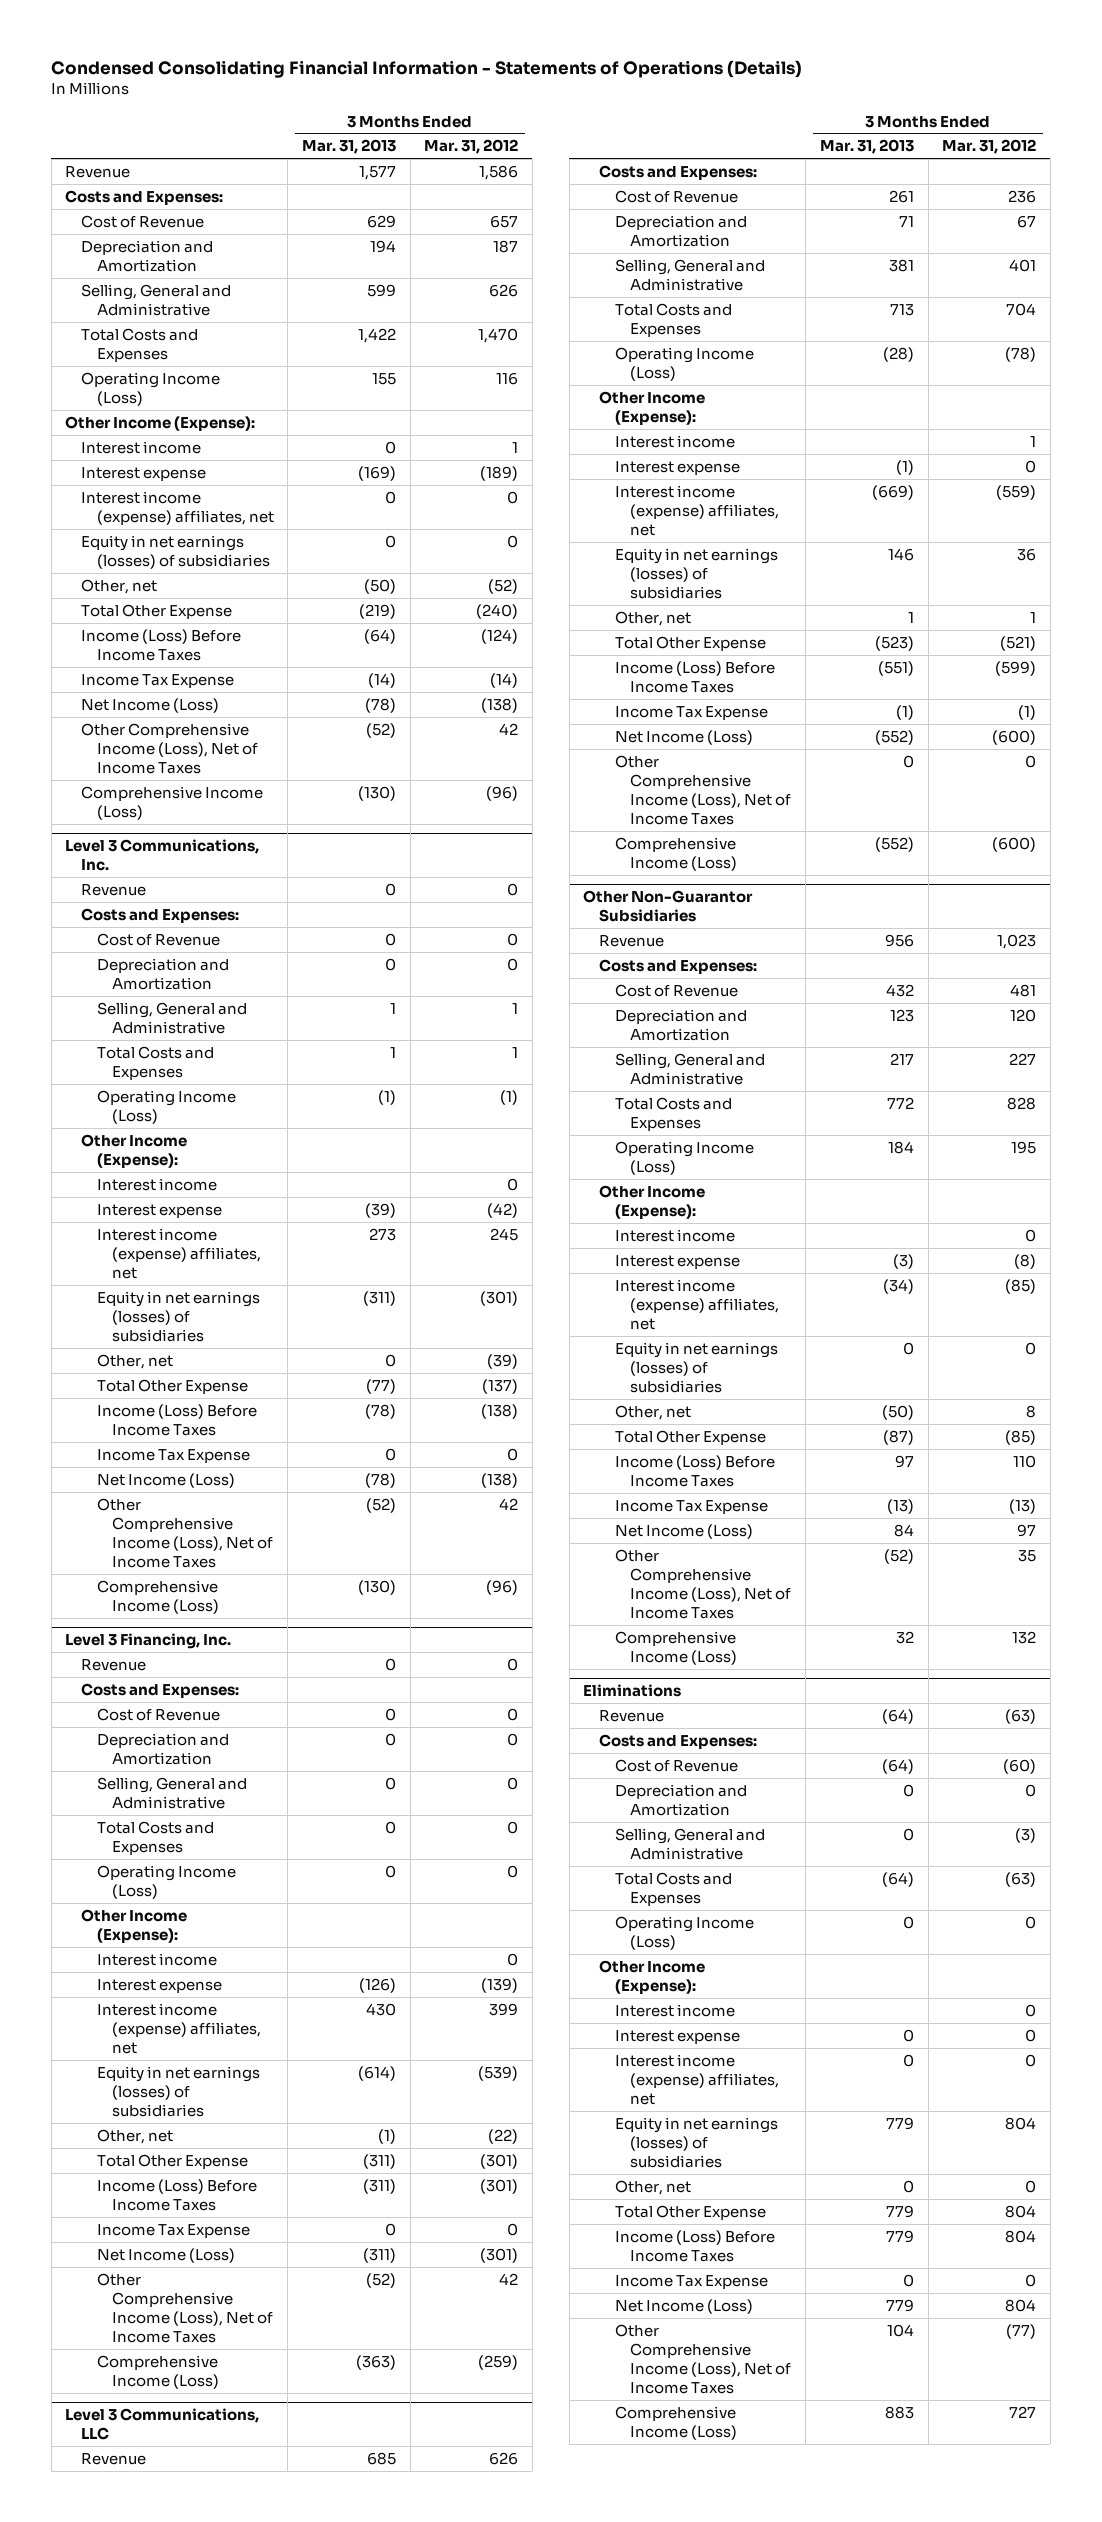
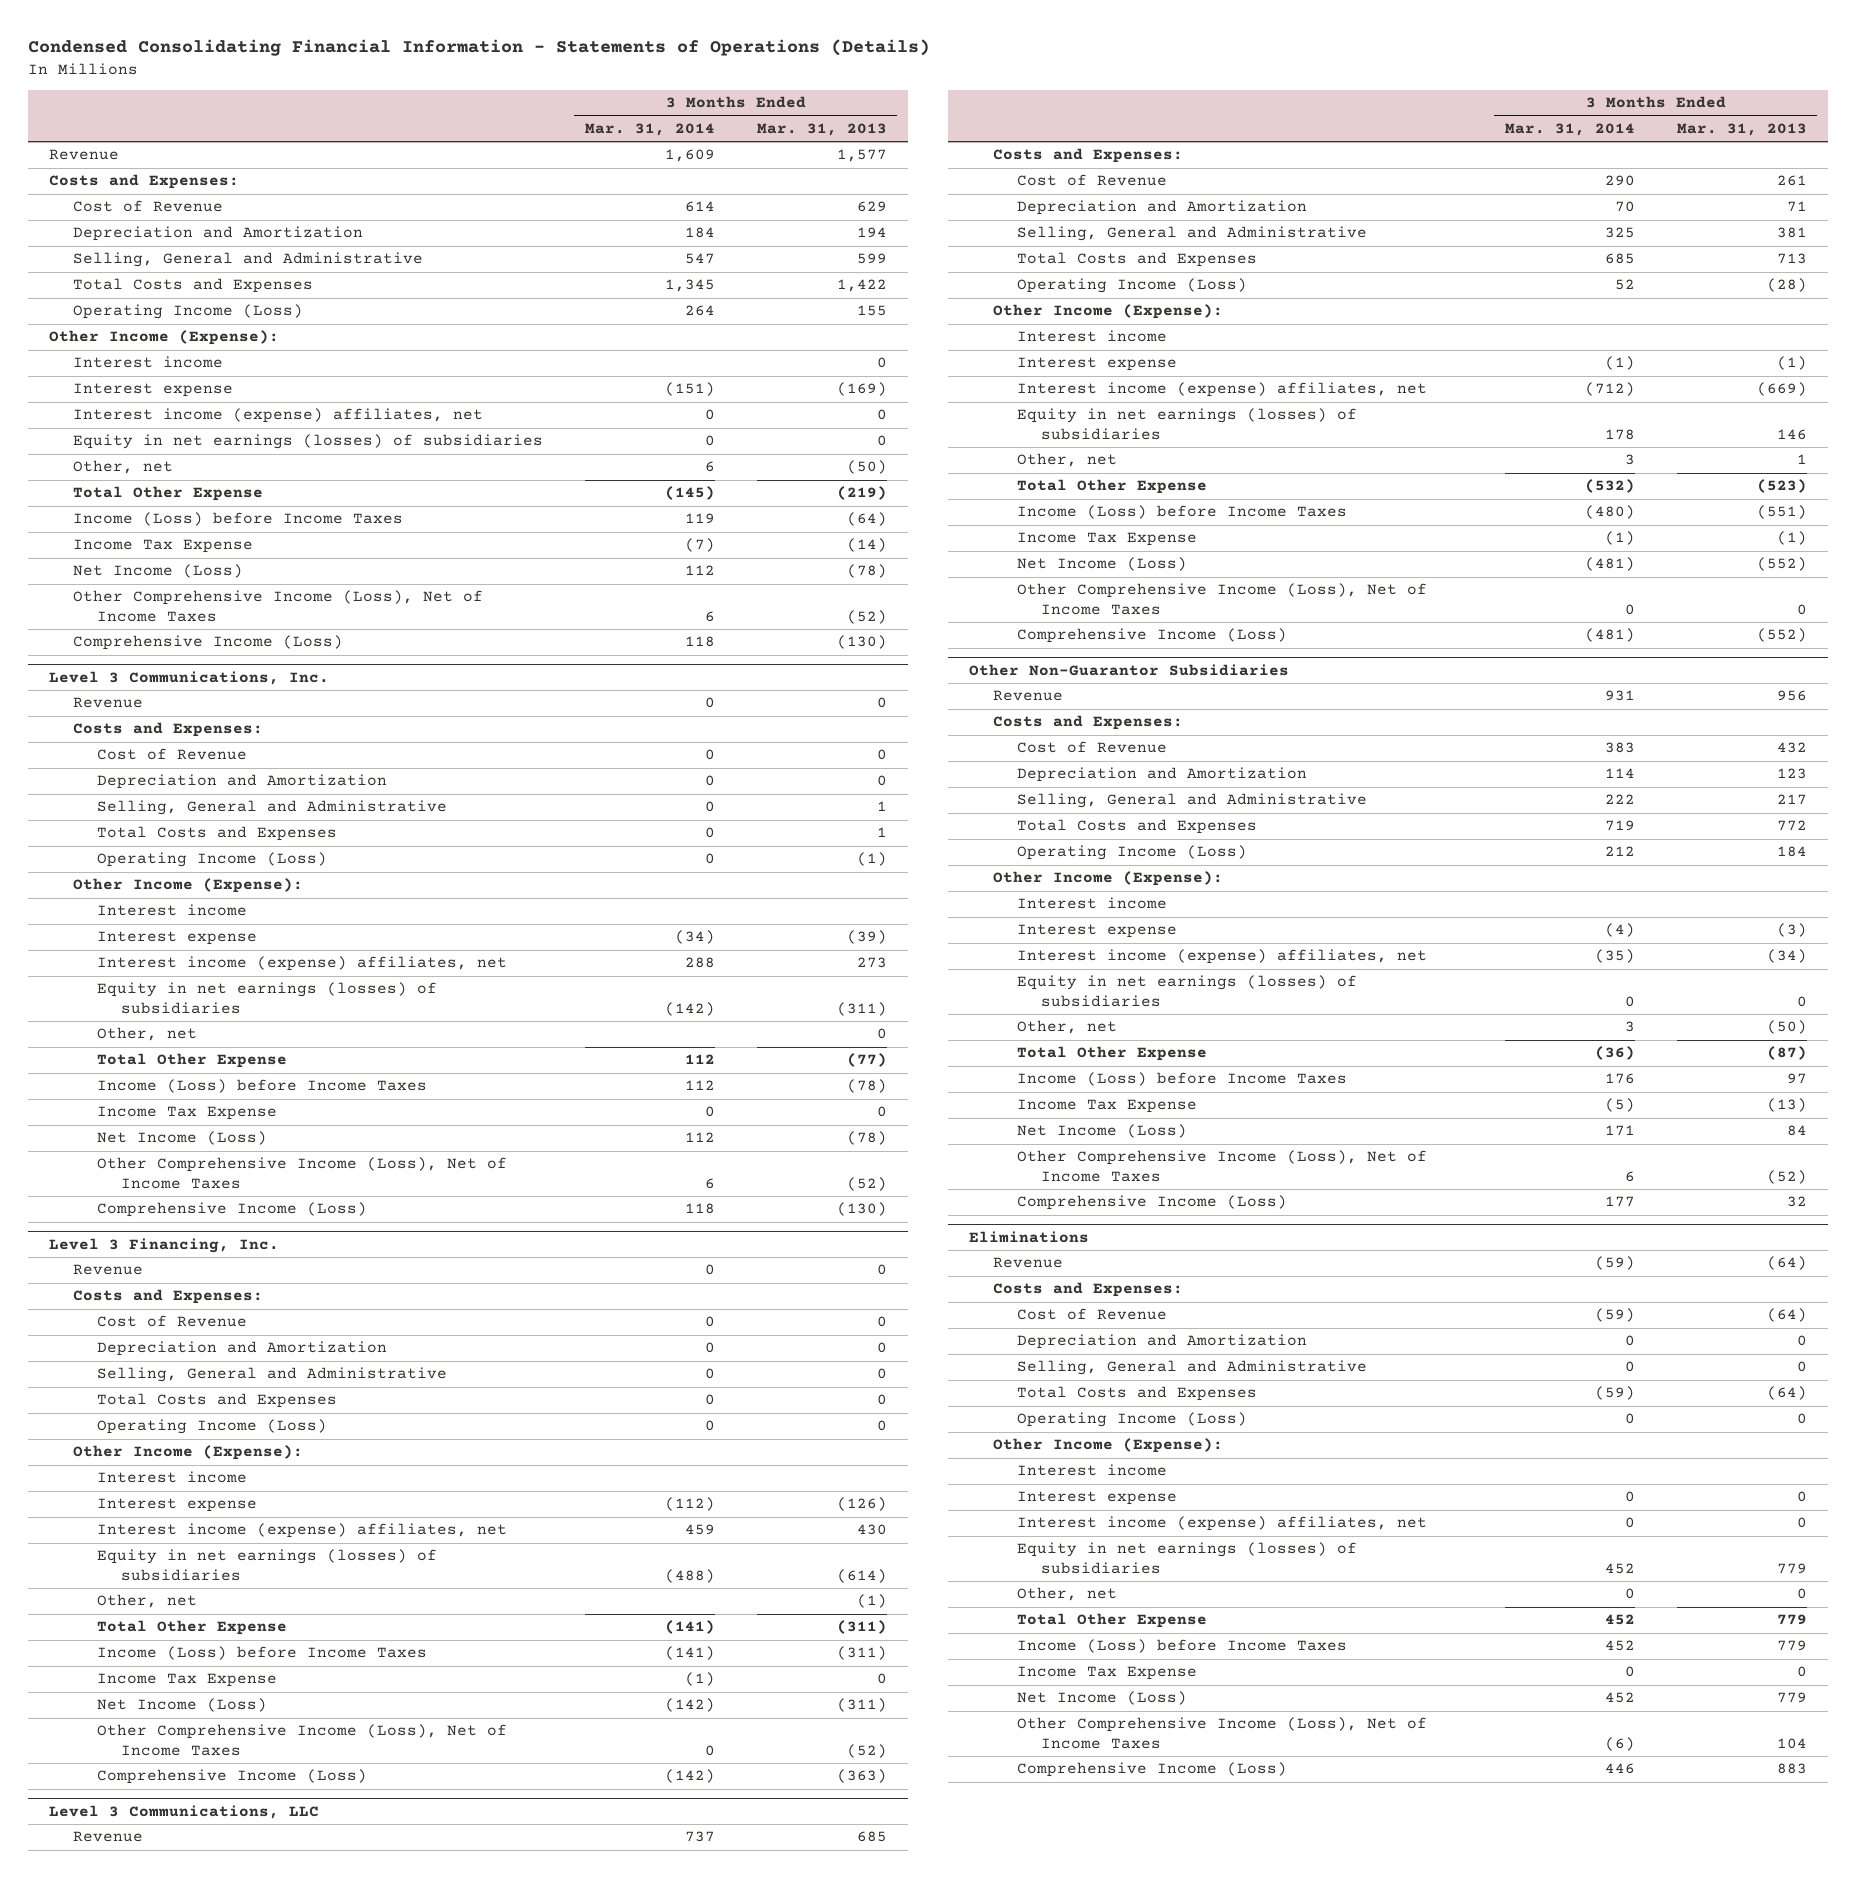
- | 3 Months Ended Mar. 31, 2013 | 3 Months Ended Mar. 31, 2012
+ | 3 Months Ended Mar. 31, 2014 | 3 Months Ended Mar. 31, 2013
- Income (Loss) Before Income Taxes | (64) | (124)
+ Income (Loss) before Income Taxes | 119 | (64)
@ Level 3 Communications, Inc.
- Income (Loss) Before Income Taxes | (78) | (138)
+ Income (Loss) before Income Taxes | 112 | (78)
@ Level 3 Financing, Inc.
- Income (Loss) Before Income Taxes | (311) | (301)
+ Income (Loss) before Income Taxes | (141) | (311)
@ Level 3 Communications, LLC
- Income (Loss) Before Income Taxes | (551) | (599)
+ Income (Loss) before Income Taxes | (480) | (551)
@ Other Non-Guarantor Subsidiaries
- Income (Loss) Before Income Taxes | 97 | 110
+ Income (Loss) before Income Taxes | 176 | 97
@ Eliminations
- Income (Loss) Before Income Taxes | 779 | 804
+ Income (Loss) before Income Taxes | 452 | 779

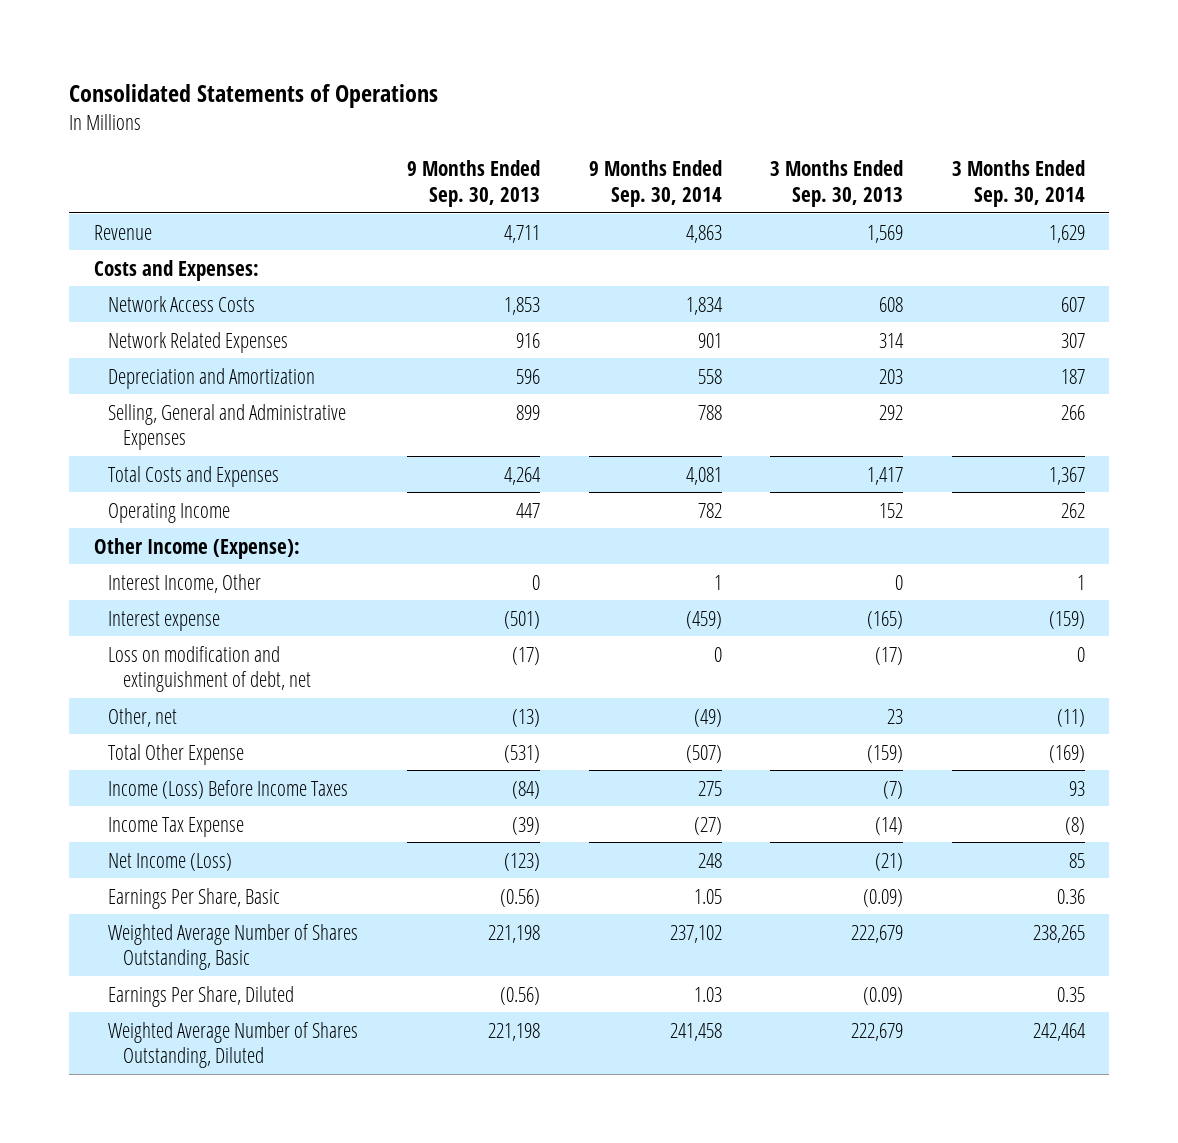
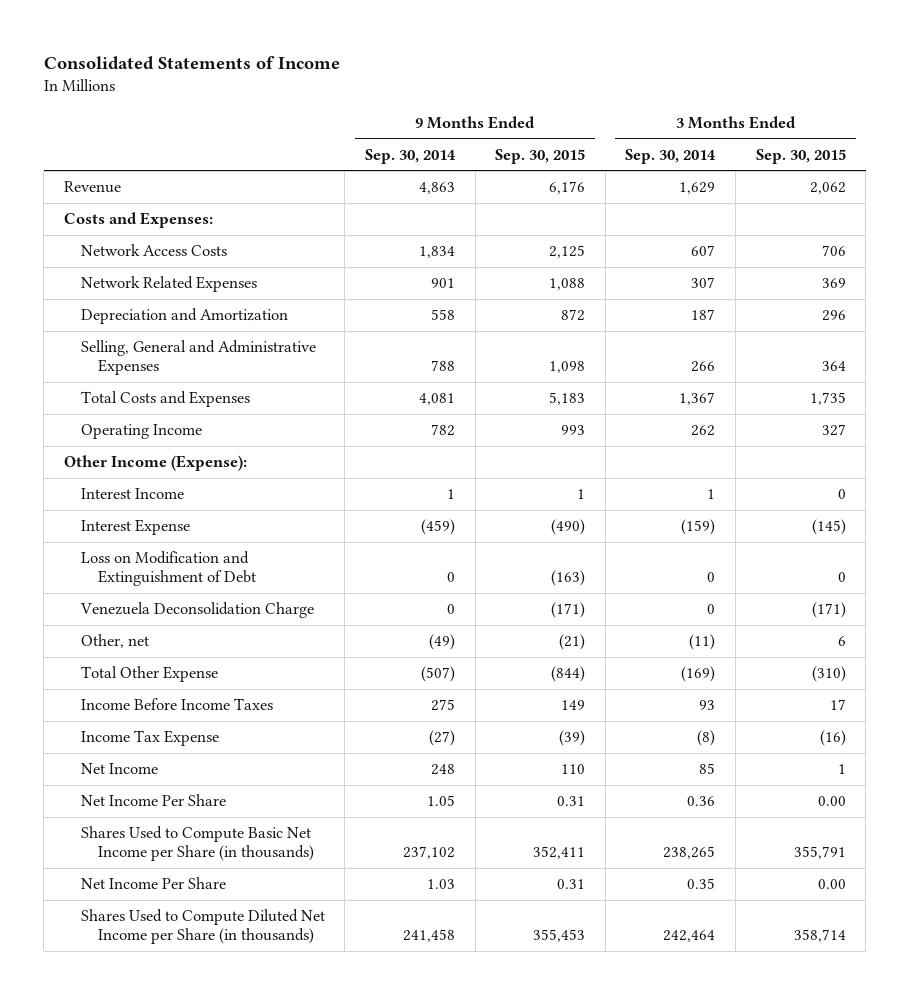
- Consolidated Statements of Operations
+ Consolidated Statements of Income
- | 9 Months Ended Sep. 30, 2013 | 9 Months Ended Sep. 30, 2014 | 3 Months Ended Sep. 30, 2013 | 3 Months Ended Sep. 30, 2014
+ | 9 Months Ended Sep. 30, 2014 | 9 Months Ended Sep. 30, 2015 | 3 Months Ended Sep. 30, 2014 | 3 Months Ended Sep. 30, 2015
- Interest Income, Other | 0 | 1 | 0 | 1
- Interest expense | (501) | (459) | (165) | (159)
- Loss on modification and extinguishment of debt, net | (17) | 0 | (17) | 0
+ Interest Income | 1 | 1 | 1 | 0
+ Interest Expense | (459) | (490) | (159) | (145)
+ Loss on Modification and Extinguishment of Debt | 0 | (163) | 0 | 0
+ Venezuela Deconsolidation Charge | 0 | (171) | 0 | (171)
- Income (Loss) Before Income Taxes | (84) | 275 | (7) | 93
+ Income Before Income Taxes | 275 | 149 | 93 | 17
- Net Income (Loss) | (123) | 248 | (21) | 85
- Earnings Per Share, Basic | (0.56) | 1.05 | (0.09) | 0.36
- Weighted Average Number of Shares Outstanding, Basic | 221,198 | 237,102 | 222,679 | 238,265
- Earnings Per Share, Diluted | (0.56) | 1.03 | (0.09) | 0.35
- Weighted Average Number of Shares Outstanding, Diluted | 221,198 | 241,458 | 222,679 | 242,464
+ Net Income | 248 | 110 | 85 | 1
+ Net Income Per Share | 1.05 | 0.31 | 0.36 | 0.00
+ Shares Used to Compute Basic Net Income per Share (in thousands) | 237,102 | 352,411 | 238,265 | 355,791
+ Net Income Per Share | 1.03 | 0.31 | 0.35 | 0.00
+ Shares Used to Compute Diluted Net Income per Share (in thousands) | 241,458 | 355,453 | 242,464 | 358,714

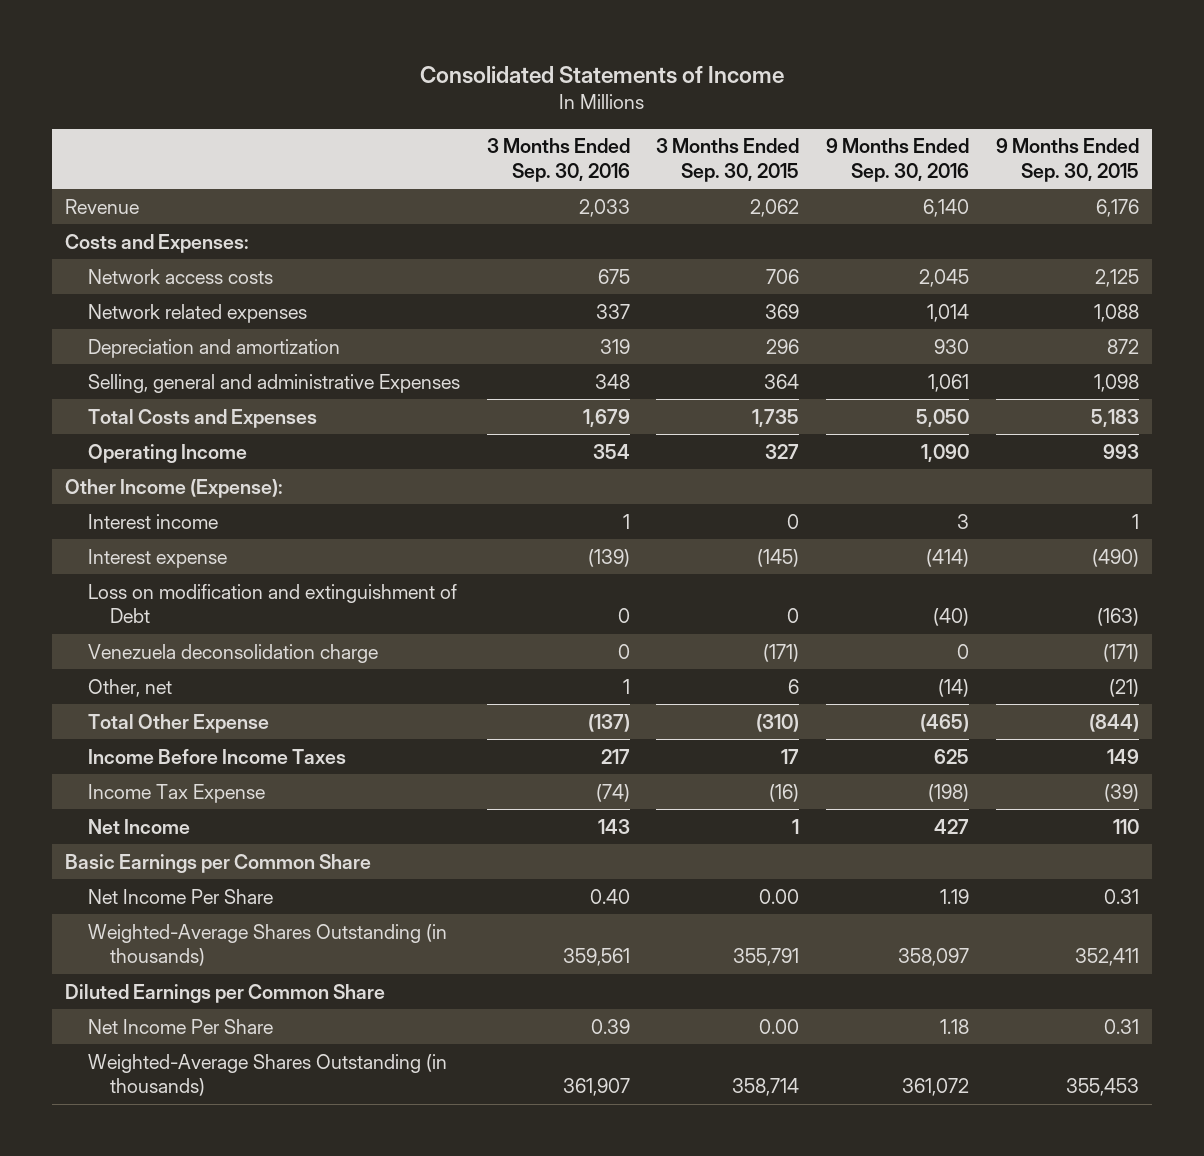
- | 9 Months Ended Sep. 30, 2014 | 9 Months Ended Sep. 30, 2015 | 3 Months Ended Sep. 30, 2014 | 3 Months Ended Sep. 30, 2015
+ | 3 Months Ended Sep. 30, 2016 | 3 Months Ended Sep. 30, 2015 | 9 Months Ended Sep. 30, 2016 | 9 Months Ended Sep. 30, 2015
- Network Access Costs | 1,834 | 2,125 | 607 | 706
- Network Related Expenses | 901 | 1,088 | 307 | 369
- Depreciation and Amortization | 558 | 872 | 187 | 296
- Selling, General and Administrative Expenses | 788 | 1,098 | 266 | 364
+ Network access costs | 675 | 706 | 2,045 | 2,125
+ Network related expenses | 337 | 369 | 1,014 | 1,088
+ Depreciation and amortization | 319 | 296 | 930 | 872
+ Selling, general and administrative Expenses | 348 | 364 | 1,061 | 1,098
- Interest Income | 1 | 1 | 1 | 0
- Interest Expense | (459) | (490) | (159) | (145)
- Loss on Modification and Extinguishment of Debt | 0 | (163) | 0 | 0
- Venezuela Deconsolidation Charge | 0 | (171) | 0 | (171)
+ Interest income | 1 | 0 | 3 | 1
+ Interest expense | (139) | (145) | (414) | (490)
+ Loss on modification and extinguishment of Debt | 0 | 0 | (40) | (163)
+ Venezuela deconsolidation charge | 0 | (171) | 0 | (171)
+ Basic Earnings per Common Share
- Shares Used to Compute Basic Net Income per Share (in thousands) | 237,102 | 352,411 | 238,265 | 355,791
+ Weighted-Average Shares Outstanding (in thousands) | 359,561 | 355,791 | 358,097 | 352,411
+ Diluted Earnings per Common Share
- Shares Used to Compute Diluted Net Income per Share (in thousands) | 241,458 | 355,453 | 242,464 | 358,714
+ Weighted-Average Shares Outstanding (in thousands) | 361,907 | 358,714 | 361,072 | 355,453

